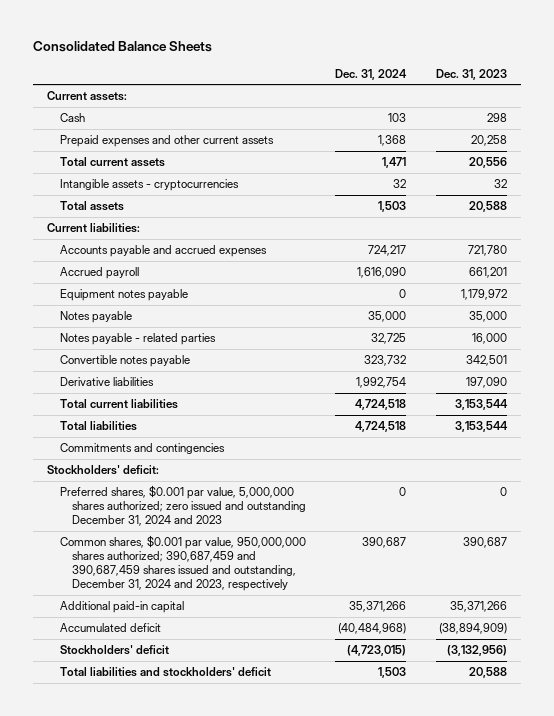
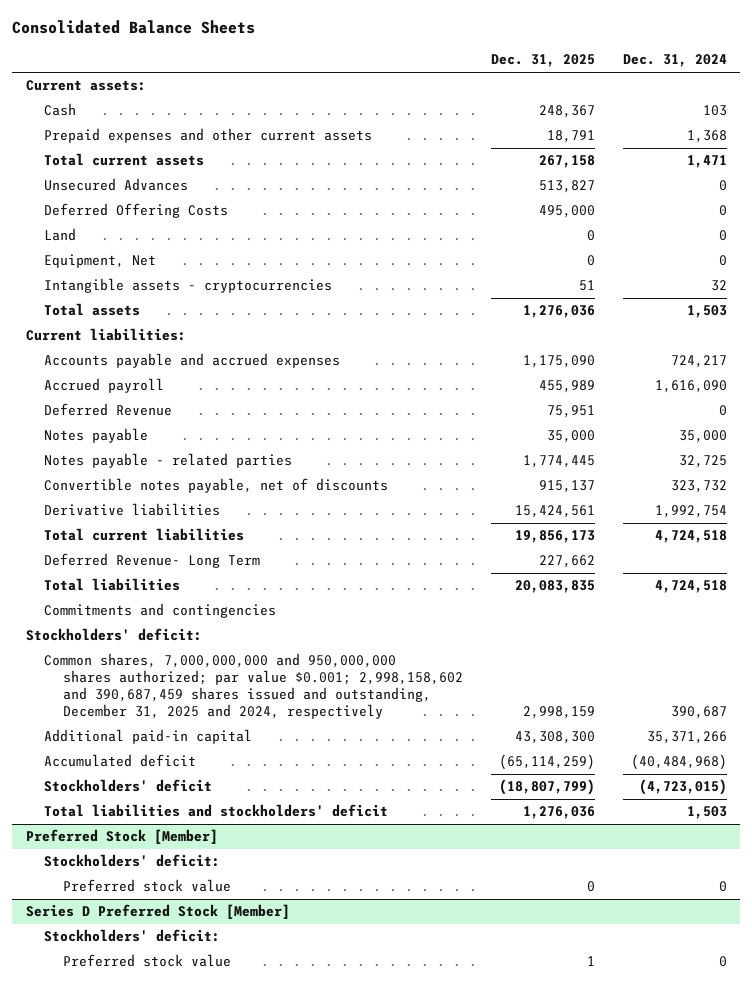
- | Dec. 31, 2024 | Dec. 31, 2023
+ | Dec. 31, 2025 | Dec. 31, 2024
+ Unsecured Advances | 513,827 | 0
+ Deferred Offering Costs | 495,000 | 0
+ Land | 0 | 0
+ Equipment, Net | 0 | 0
- Equipment notes payable | 0 | 1,179,972
+ Deferred Revenue | 75,951 | 0
- Convertible notes payable | 323,732 | 342,501
+ Convertible notes payable, net of discounts | 915,137 | 323,732
+ Deferred Revenue- Long Term | 227,662 |
- Preferred shares, $0.001 par value, 5,000,000 shares authorized; zero issued and outstanding December 31, 2024 and 2023 | 0 | 0
- Common shares, $0.001 par value, 950,000,000 shares authorized; 390,687,459 and 390,687,459 shares issued and outstanding, December 31, 2024 and 2023, respectively | 390,687 | 390,687
+ Common shares, 7,000,000,000 and 950,000,000 shares authorized; par value $0.001; 2,998,158,602 and 390,687,459 shares issued and outstanding, December 31, 2025 and 2024, respectively | 2,998,159 | 390,687
+ Preferred Stock [Member]
+ Stockholders' deficit:
+ Preferred stock value | 0 | 0
+ Series D Preferred Stock [Member]
+ Stockholders' deficit:
+ Preferred stock value | 1 | 0

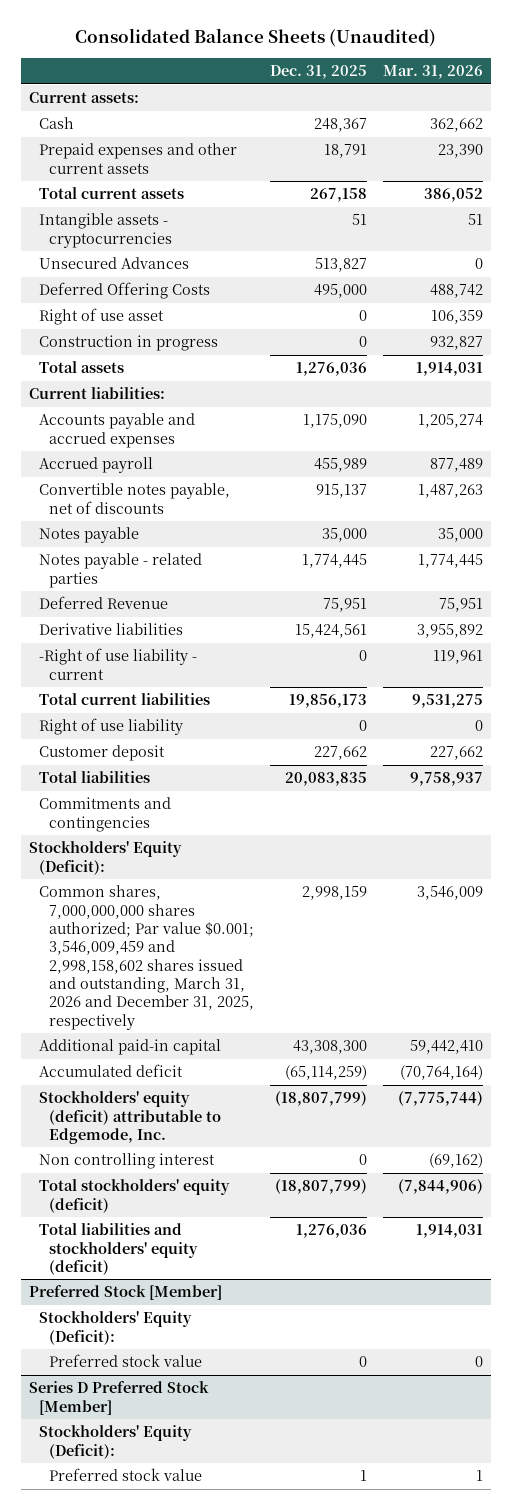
- Consolidated Balance Sheets
+ Consolidated Balance Sheets (Unaudited)
- | Dec. 31, 2025 | Dec. 31, 2024
+ | Dec. 31, 2025 | Mar. 31, 2026
moved up: Intangible assets - cryptocurrencies | 51 | 51
- Land | 0 | 0
- Equipment, Net | 0 | 0
+ Right of use asset | 0 | 106,359
+ Construction in progress | 0 | 932,827
moved up: Convertible notes payable, net of discounts | 915,137 | 1,487,263
moved down: Deferred Revenue | 75,951 | 75,951
+ -Right of use liability - current | 0 | 119,961
- Deferred Revenue- Long Term | 227,662 |
+ Right of use liability | 0 | 0
+ Customer deposit | 227,662 | 227,662
- Stockholders' deficit:
- Common shares, 7,000,000,000 and 950,000,000 shares authorized; par value $0.001; 2,998,158,602 and 390,687,459 shares issued and outstanding, December 31, 2025 and 2024, respectively | 2,998,159 | 390,687
+ Stockholders' Equity (Deficit):
+ Common shares, 7,000,000,000 shares authorized; Par value $0.001; 3,546,009,459 and 2,998,158,602 shares issued and outstanding, March 31, 2026 and December 31, 2025, respectively | 2,998,159 | 3,546,009
- Stockholders' deficit | (18,807,799) | (4,723,015)
- Total liabilities and stockholders' deficit | 1,276,036 | 1,503
+ Stockholders' equity (deficit) attributable to Edgemode, Inc. | (18,807,799) | (7,775,744)
+ Non controlling interest | 0 | (69,162)
+ Total stockholders' equity (deficit) | (18,807,799) | (7,844,906)
+ Total liabilities and stockholders' equity (deficit) | 1,276,036 | 1,914,031
@ Preferred Stock [Member]
- Stockholders' deficit:
+ Stockholders' Equity (Deficit):
@ Series D Preferred Stock [Member]
- Stockholders' deficit:
+ Stockholders' Equity (Deficit):

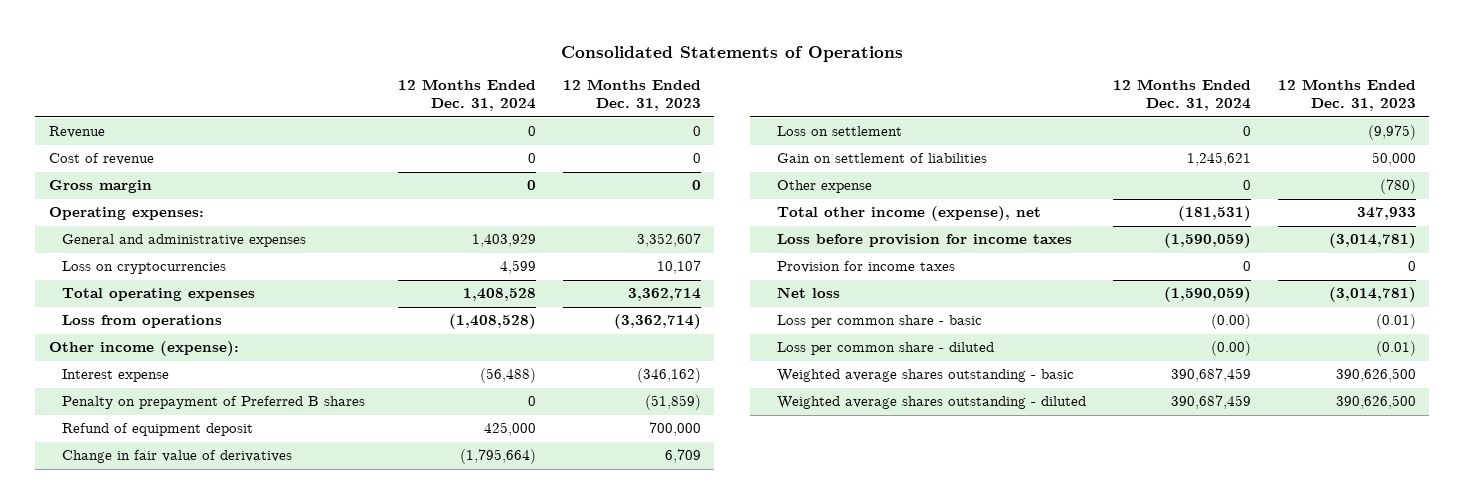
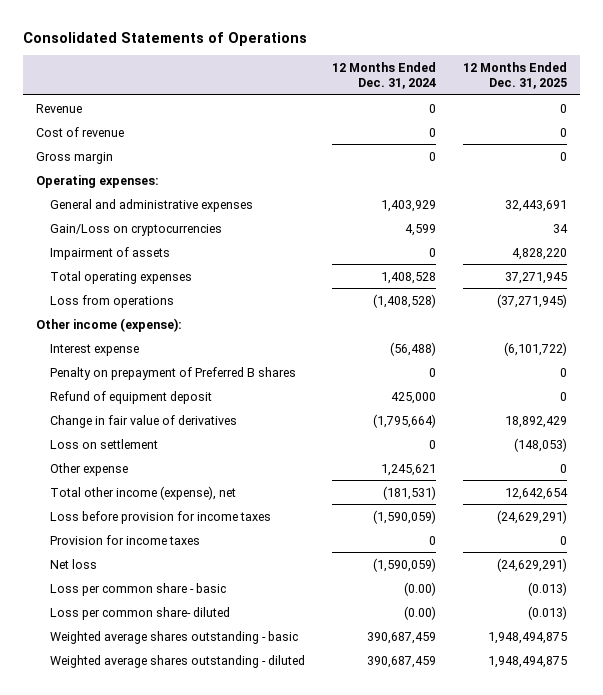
- | 12 Months Ended Dec. 31, 2024 | 12 Months Ended Dec. 31, 2023
+ | 12 Months Ended Dec. 31, 2024 | 12 Months Ended Dec. 31, 2025
- Loss on cryptocurrencies | 4,599 | 10,107
+ Gain/Loss on cryptocurrencies | 4,599 | 34
+ Impairment of assets | 0 | 4,828,220
- Gain on settlement of liabilities | 1,245,621 | 50,000
- Other expense | 0 | (780)
+ Other expense | 1,245,621 | 0
- Loss per common share - diluted | (0.00) | (0.01)
+ Loss per common share- diluted | (0.00) | (0.013)

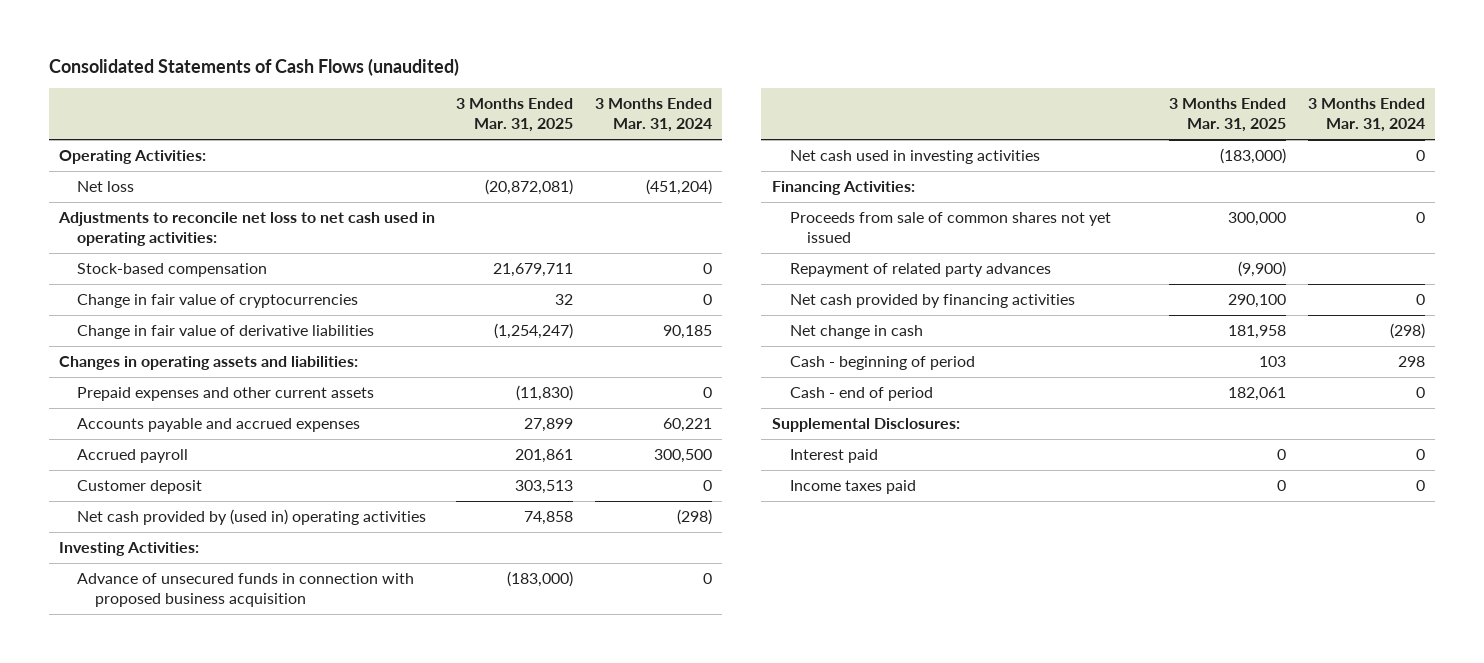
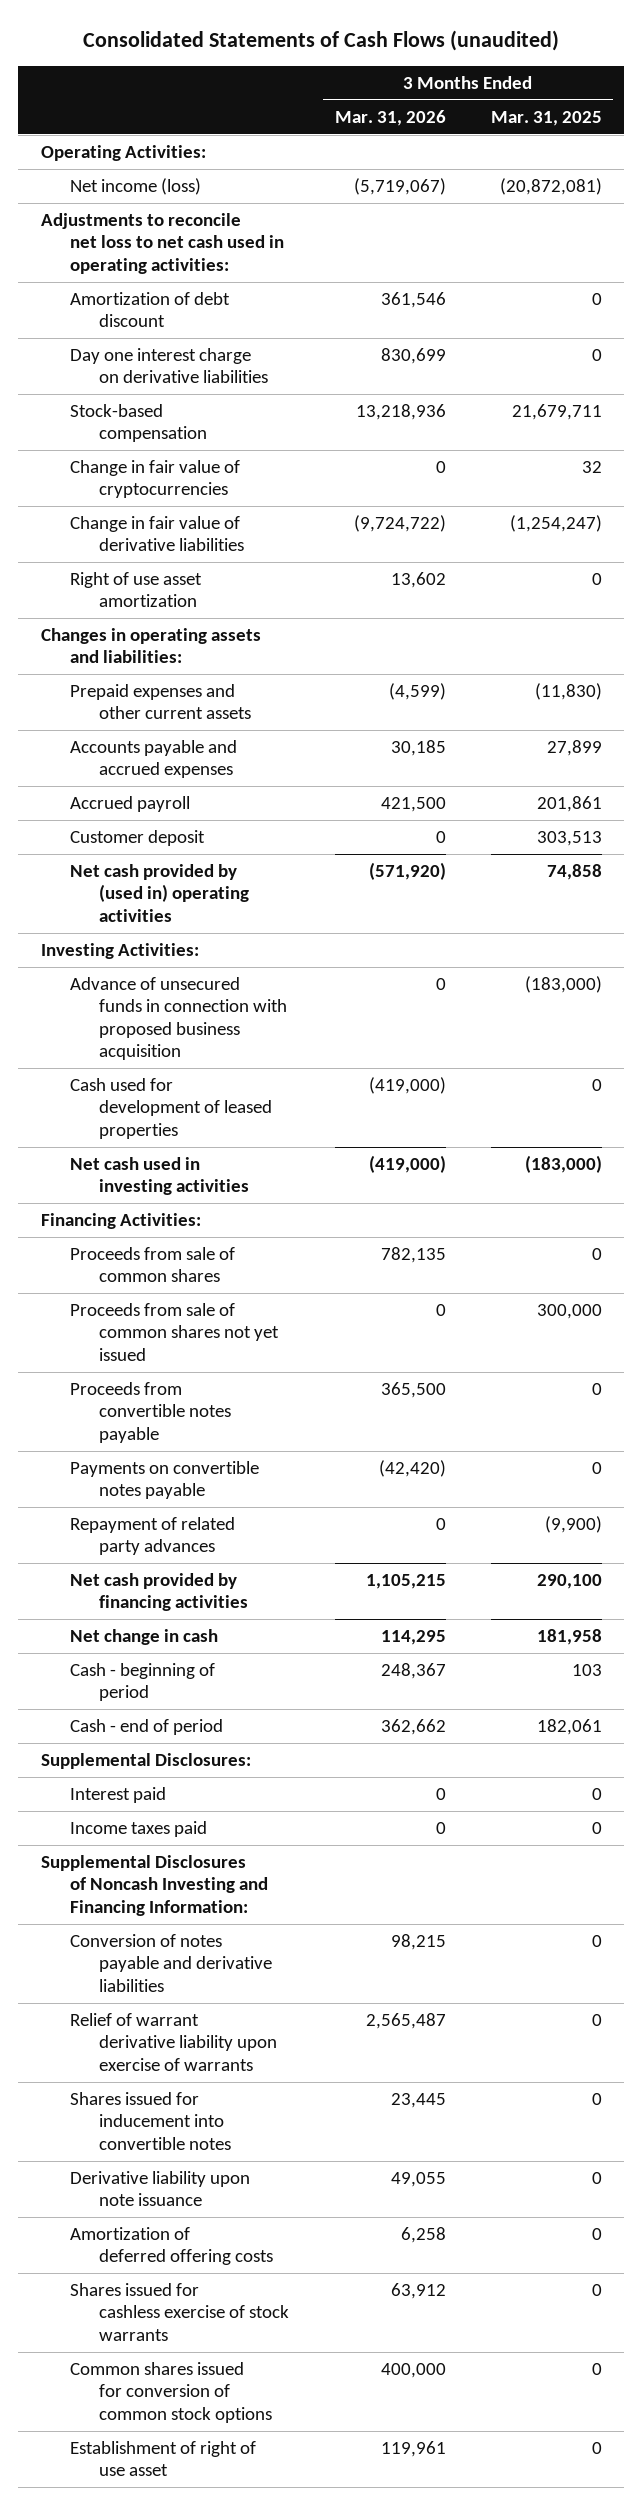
- | 3 Months Ended Mar. 31, 2025 | 3 Months Ended Mar. 31, 2024
+ | 3 Months Ended Mar. 31, 2026 | 3 Months Ended Mar. 31, 2025
- Net loss | (20,872,081) | (451,204)
+ Net income (loss) | (5,719,067) | (20,872,081)
+ Amortization of debt discount | 361,546 | 0
+ Day one interest charge on derivative liabilities | 830,699 | 0
+ Right of use asset amortization | 13,602 | 0
+ Cash used for development of leased properties | (419,000) | 0
+ Proceeds from sale of common shares | 782,135 | 0
+ Proceeds from convertible notes payable | 365,500 | 0
+ Payments on convertible notes payable | (42,420) | 0
+ Supplemental Disclosures of Noncash Investing and Financing Information:
+ Conversion of notes payable and derivative liabilities | 98,215 | 0
+ Relief of warrant derivative liability upon exercise of warrants | 2,565,487 | 0
+ Shares issued for inducement into convertible notes | 23,445 | 0
+ Derivative liability upon note issuance | 49,055 | 0
+ Amortization of deferred offering costs | 6,258 | 0
+ Shares issued for cashless exercise of stock warrants | 63,912 | 0
+ Common shares issued for conversion of common stock options | 400,000 | 0
+ Establishment of right of use asset | 119,961 | 0

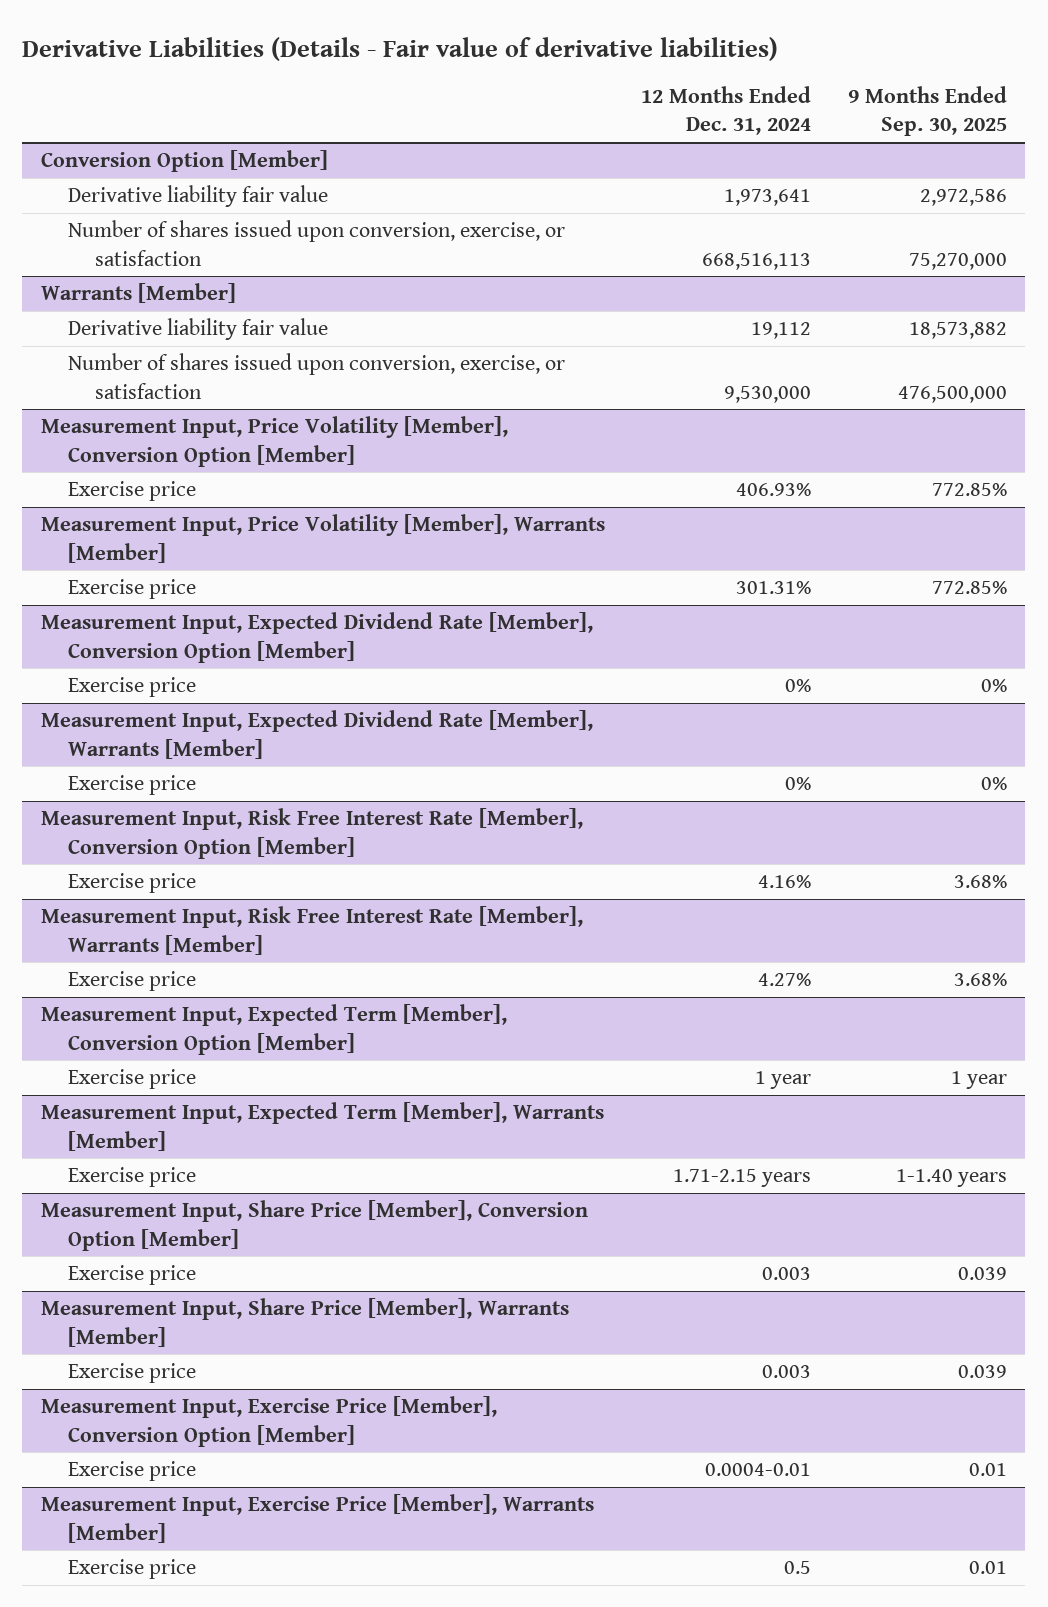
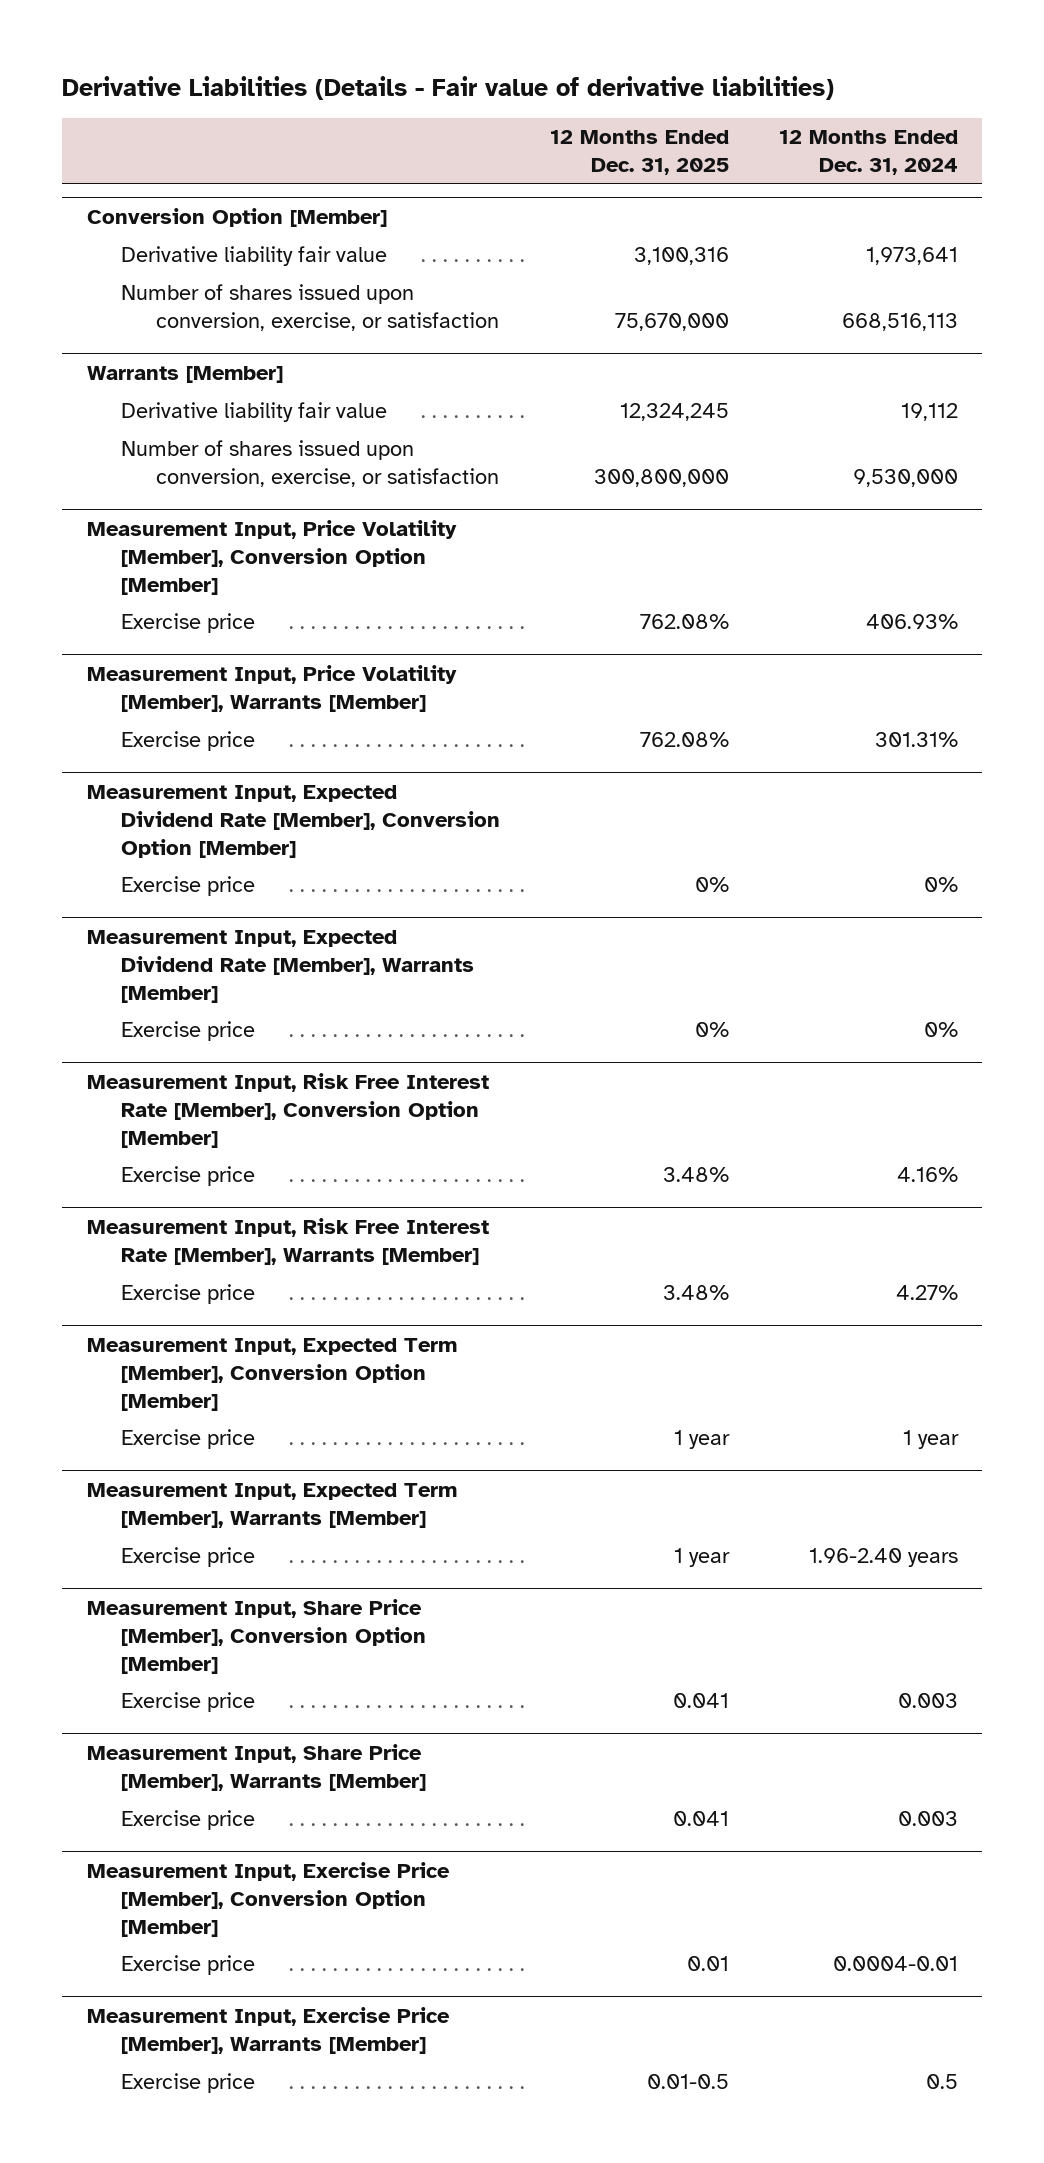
- | 12 Months Ended Dec. 31, 2024 | 9 Months Ended Sep. 30, 2025
+ | 12 Months Ended Dec. 31, 2025 | 12 Months Ended Dec. 31, 2024
@ Measurement Input, Expected Term [Member], Warrants [Member]
- Exercise price | 1.71-2.15 years | 1-1.40 years
+ Exercise price | 1 year | 1.96-2.40 years

